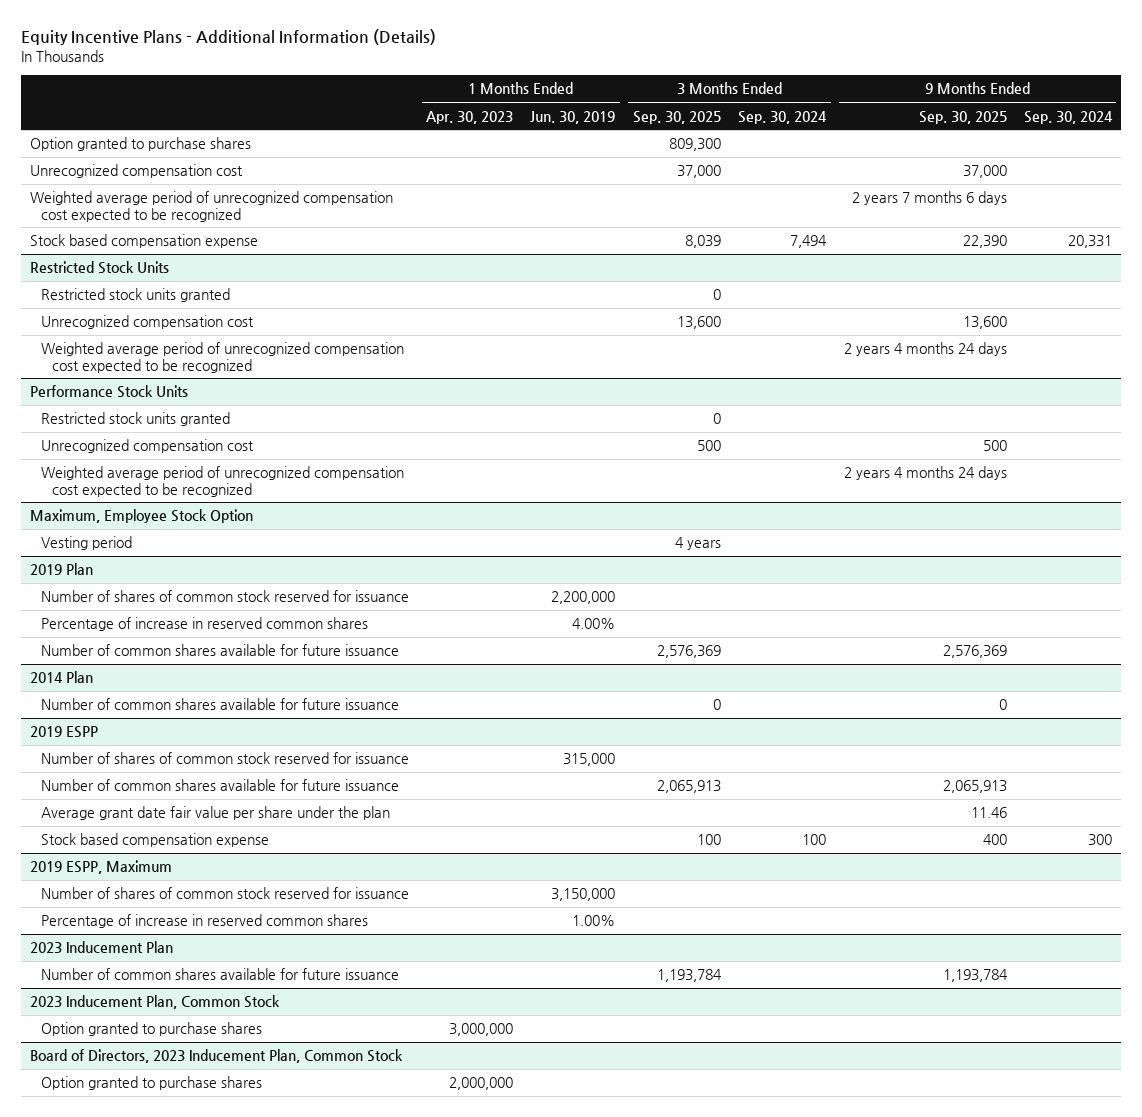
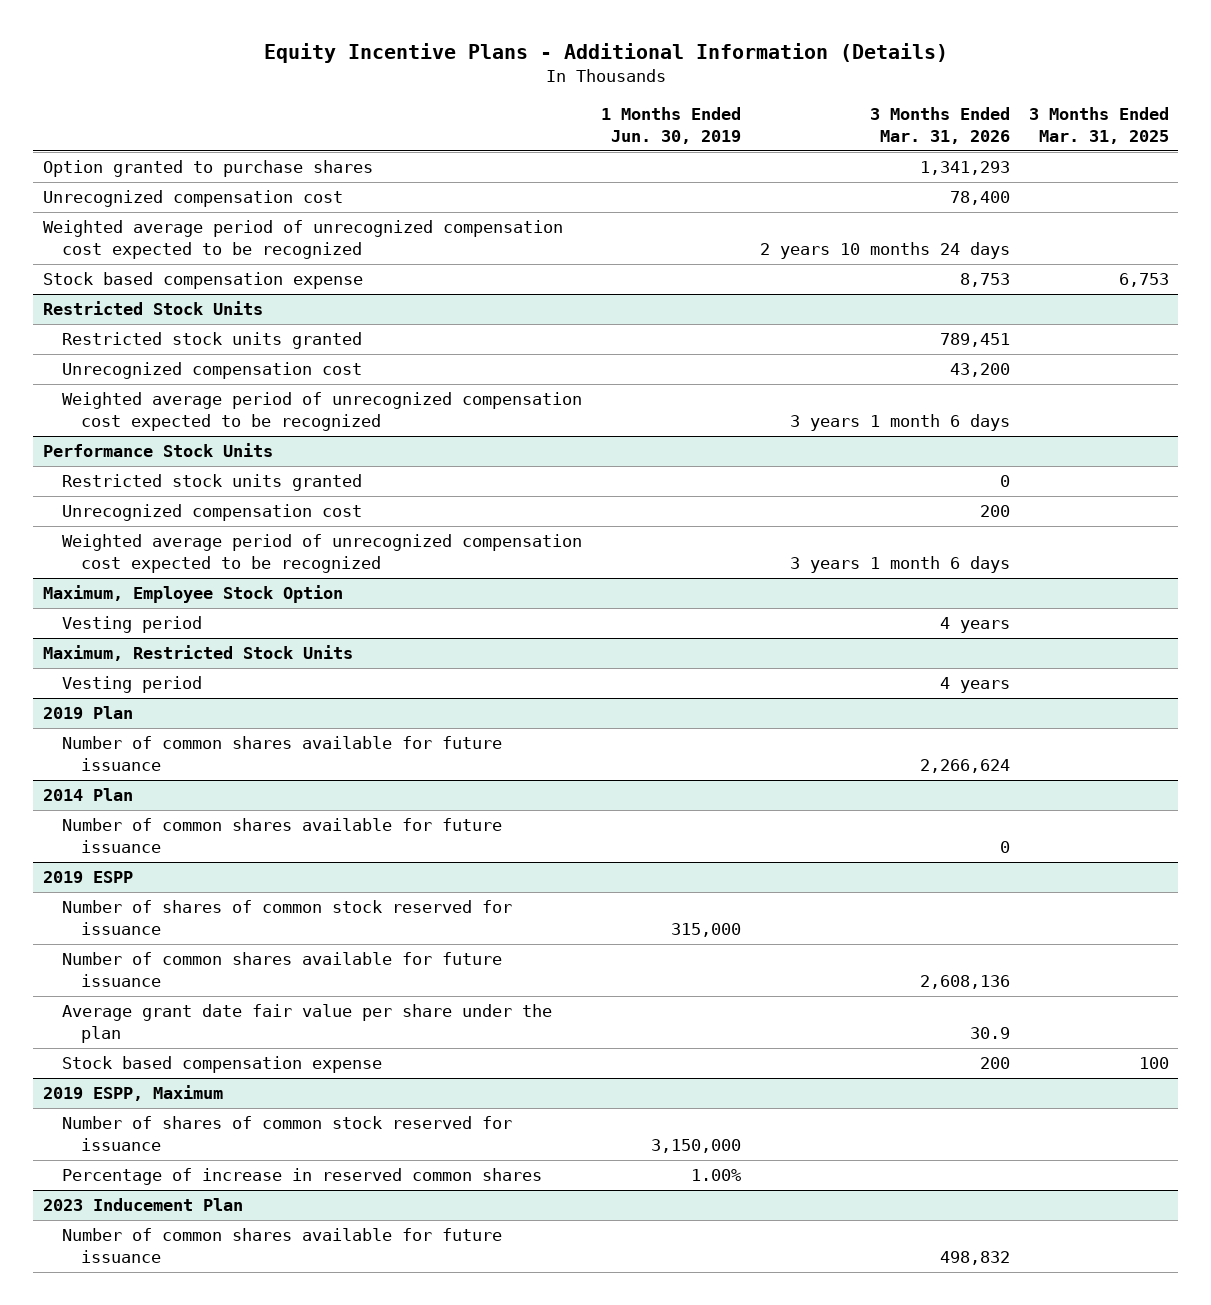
- | 1 Months Ended Apr. 30, 2023 | 1 Months Ended Jun. 30, 2019 | 3 Months Ended Sep. 30, 2025 | 3 Months Ended Sep. 30, 2024 | 9 Months Ended Sep. 30, 2025 | 9 Months Ended Sep. 30, 2024
+ | 1 Months Ended Jun. 30, 2019 | 3 Months Ended Mar. 31, 2026 | 3 Months Ended Mar. 31, 2025
+ Maximum, Restricted Stock Units
+ Vesting period | | 4 years |
@ 2019 Plan
- Number of shares of common stock reserved for issuance | | 2,200,000 | | | |
- Percentage of increase in reserved common shares | | 4.00% | | | |
- 2023 Inducement Plan, Common Stock
- Option granted to purchase shares | 3,000,000 | | | | |
- Board of Directors, 2023 Inducement Plan, Common Stock
- Option granted to purchase shares | 2,000,000 | | | | |

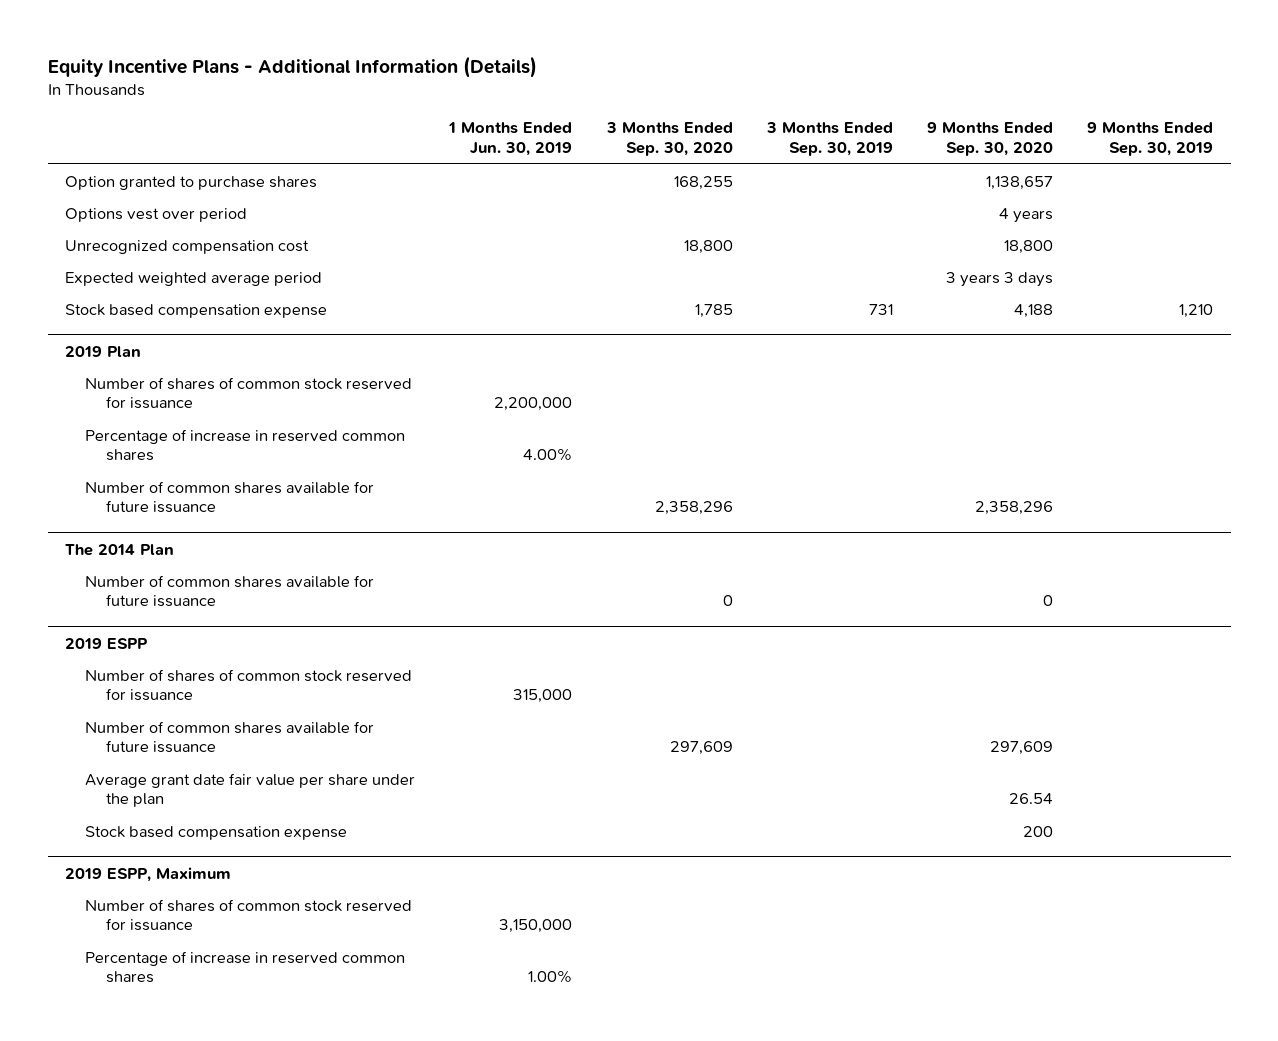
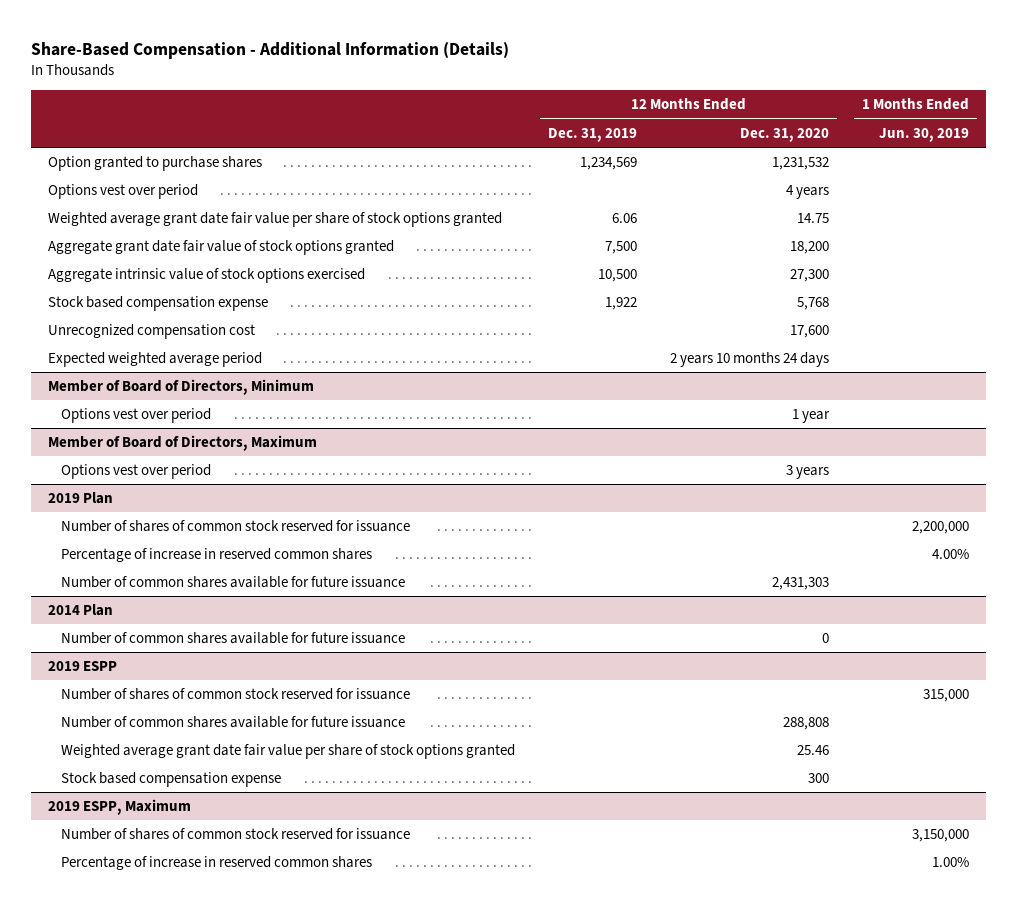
- Equity Incentive Plans - Additional Information (Details)
+ Share-Based Compensation - Additional Information (Details)
- | 1 Months Ended Jun. 30, 2019 | 3 Months Ended Sep. 30, 2020 | 3 Months Ended Sep. 30, 2019 | 9 Months Ended Sep. 30, 2020 | 9 Months Ended Sep. 30, 2019
+ | 12 Months Ended Dec. 31, 2019 | 12 Months Ended Dec. 31, 2020 | 1 Months Ended Jun. 30, 2019
+ Weighted average grant date fair value per share of stock options granted | 6.06 | 14.75 |
+ Aggregate grant date fair value of stock options granted | 7,500 | 18,200 |
+ Aggregate intrinsic value of stock options exercised | 10,500 | 27,300 |
moved up: Stock based compensation expense | 1,922 | 5,768 |
+ Member of Board of Directors, Minimum
+ Options vest over period | | 1 year |
+ Member of Board of Directors, Maximum
+ Options vest over period | | 3 years |
- The 2014 Plan
+ 2014 Plan
@ 2019 ESPP
- Average grant date fair value per share under the plan | | | | 26.54 |
+ Weighted average grant date fair value per share of stock options granted | | 25.46 |

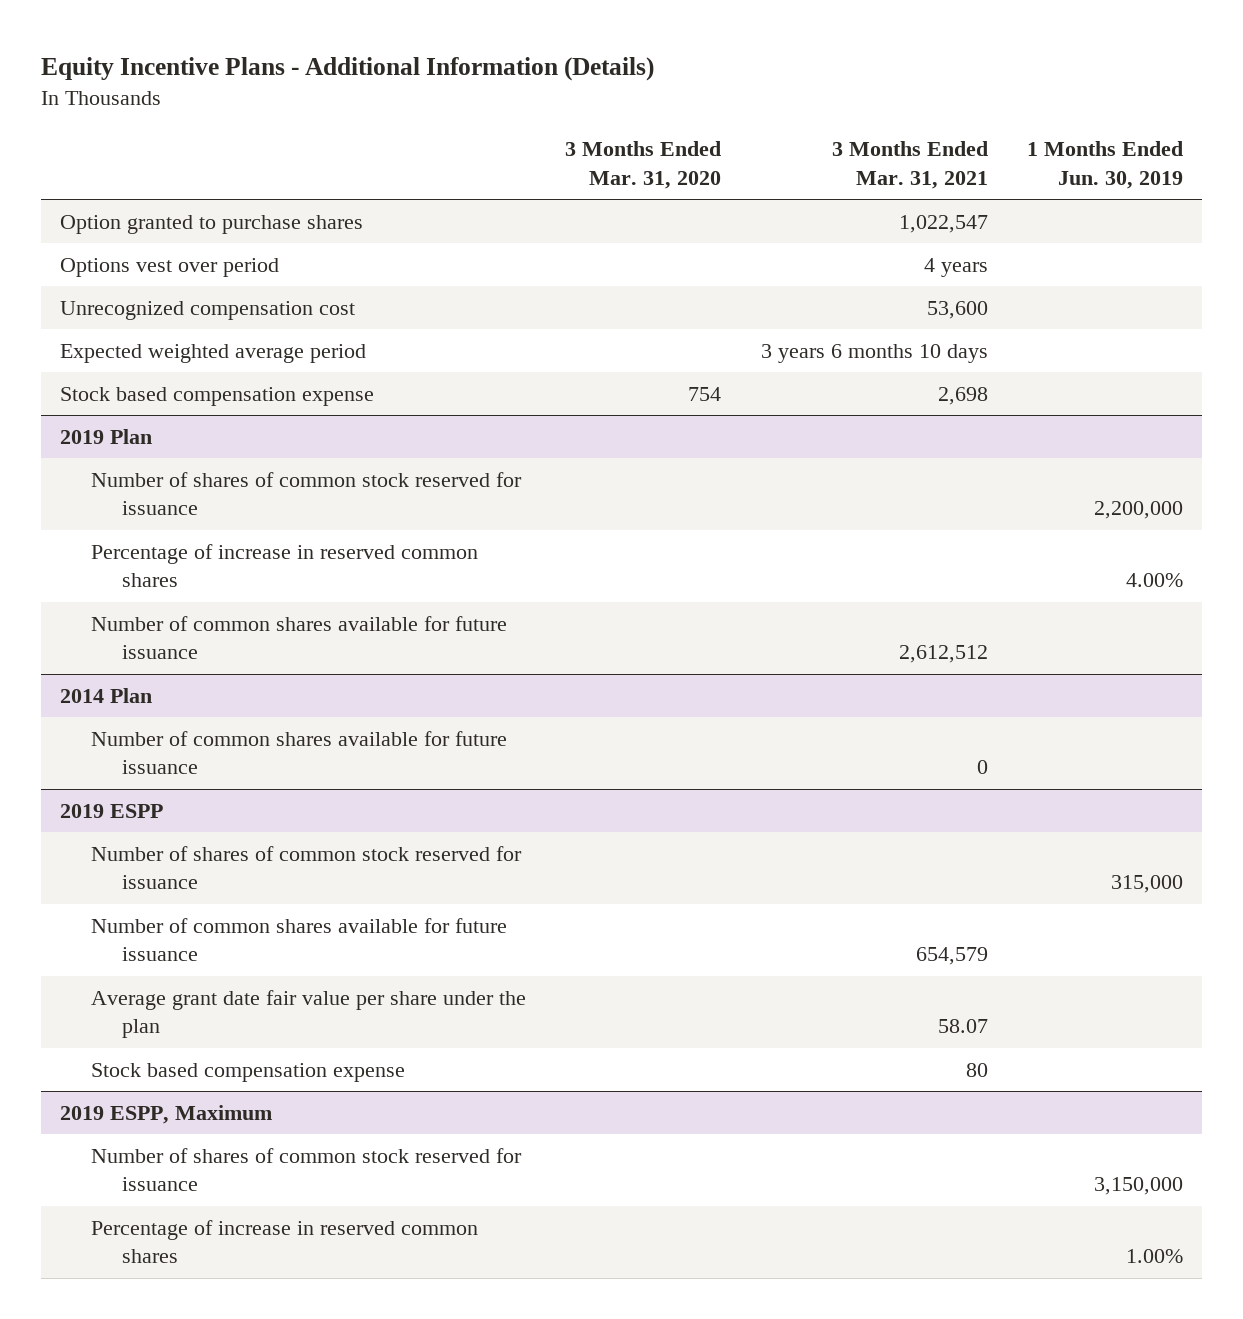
- Share-Based Compensation - Additional Information (Details)
+ Equity Incentive Plans - Additional Information (Details)
- | 12 Months Ended Dec. 31, 2019 | 12 Months Ended Dec. 31, 2020 | 1 Months Ended Jun. 30, 2019
+ | 3 Months Ended Mar. 31, 2020 | 3 Months Ended Mar. 31, 2021 | 1 Months Ended Jun. 30, 2019
- Weighted average grant date fair value per share of stock options granted | 6.06 | 14.75 |
- Aggregate grant date fair value of stock options granted | 7,500 | 18,200 |
- Aggregate intrinsic value of stock options exercised | 10,500 | 27,300 |
- Member of Board of Directors, Minimum
- Options vest over period | | 1 year |
- Member of Board of Directors, Maximum
- Options vest over period | | 3 years |
moved down: Stock based compensation expense | 754 | 2,698 |
@ 2019 ESPP
- Weighted average grant date fair value per share of stock options granted | | 25.46 |
+ Average grant date fair value per share under the plan | | 58.07 |

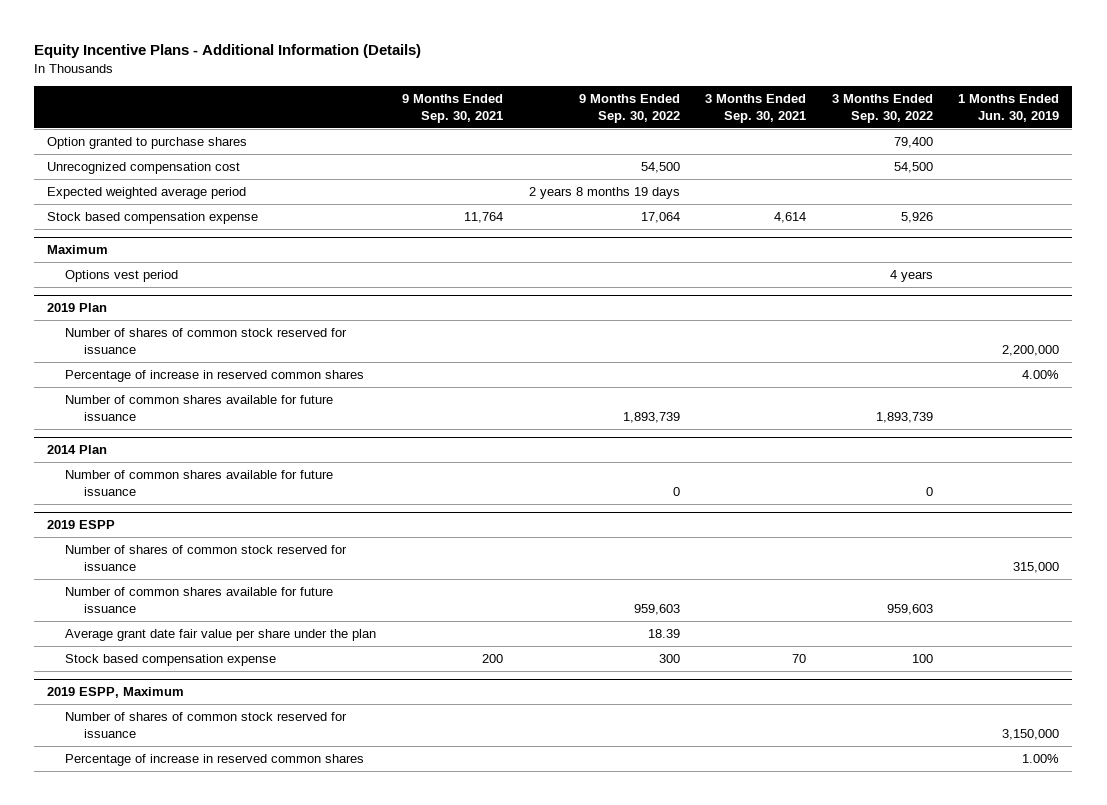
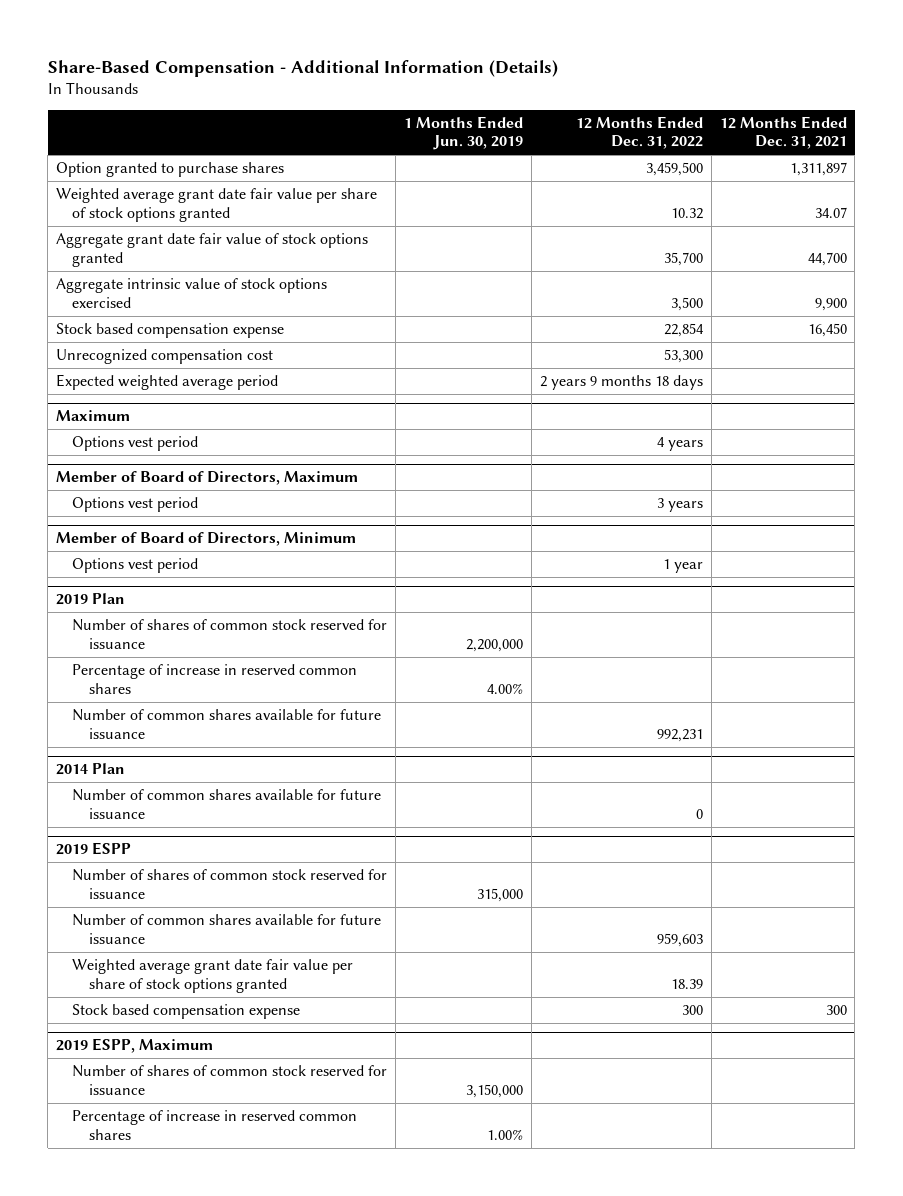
- Equity Incentive Plans - Additional Information (Details)
+ Share-Based Compensation - Additional Information (Details)
- | 9 Months Ended Sep. 30, 2021 | 9 Months Ended Sep. 30, 2022 | 3 Months Ended Sep. 30, 2021 | 3 Months Ended Sep. 30, 2022 | 1 Months Ended Jun. 30, 2019
+ | 1 Months Ended Jun. 30, 2019 | 12 Months Ended Dec. 31, 2022 | 12 Months Ended Dec. 31, 2021
+ Weighted average grant date fair value per share of stock options granted | | 10.32 | 34.07
+ Aggregate grant date fair value of stock options granted | | 35,700 | 44,700
+ Aggregate intrinsic value of stock options exercised | | 3,500 | 9,900
moved up: Stock based compensation expense | | 22,854 | 16,450
+ Member of Board of Directors, Maximum
+ Options vest period | | 3 years |
+ Member of Board of Directors, Minimum
+ Options vest period | | 1 year |
@ 2019 ESPP
- Average grant date fair value per share under the plan | | 18.39 | | |
+ Weighted average grant date fair value per share of stock options granted | | 18.39 |

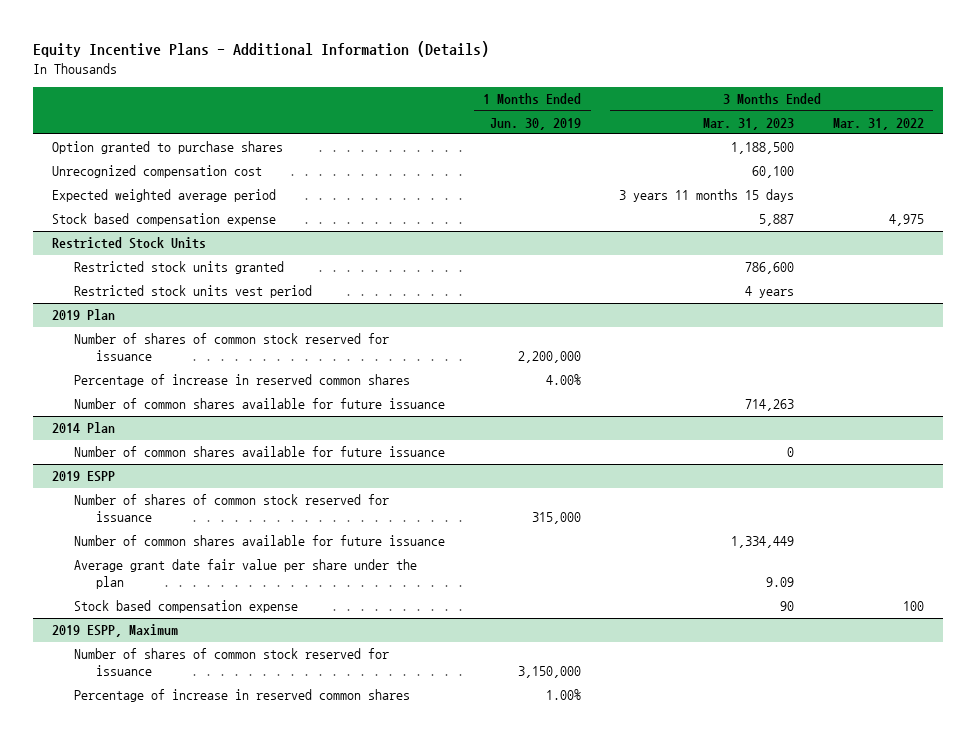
- Share-Based Compensation - Additional Information (Details)
+ Equity Incentive Plans - Additional Information (Details)
- | 1 Months Ended Jun. 30, 2019 | 12 Months Ended Dec. 31, 2022 | 12 Months Ended Dec. 31, 2021
+ | 1 Months Ended Jun. 30, 2019 | 3 Months Ended Mar. 31, 2023 | 3 Months Ended Mar. 31, 2022
- Weighted average grant date fair value per share of stock options granted | | 10.32 | 34.07
- Aggregate grant date fair value of stock options granted | | 35,700 | 44,700
- Aggregate intrinsic value of stock options exercised | | 3,500 | 9,900
- Maximum
- Options vest period | | 4 years |
- Member of Board of Directors, Maximum
- Options vest period | | 3 years |
- Member of Board of Directors, Minimum
- Options vest period | | 1 year |
moved down: Stock based compensation expense | | 5,887 | 4,975
+ Restricted Stock Units
+ Restricted stock units granted | | 786,600 |
+ Restricted stock units vest period | | 4 years |
@ 2019 ESPP
- Weighted average grant date fair value per share of stock options granted | | 18.39 |
+ Average grant date fair value per share under the plan | | 9.09 |

